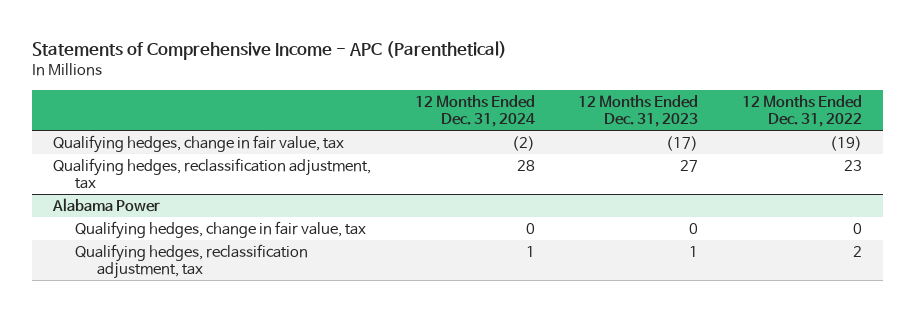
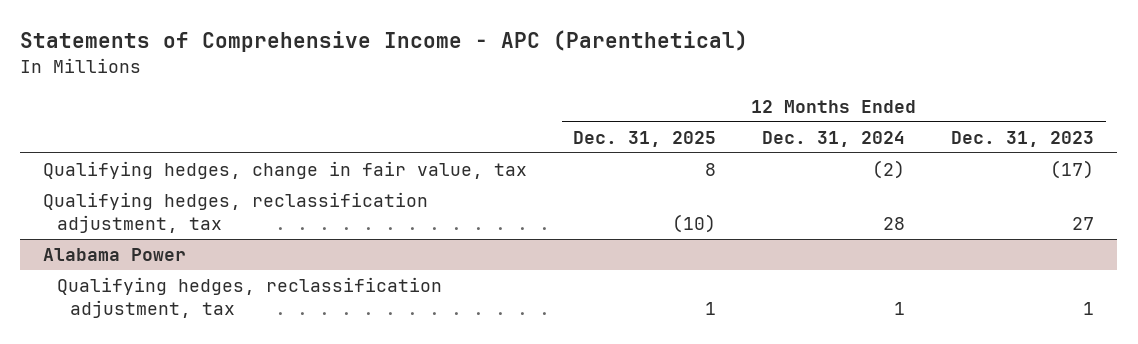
- | 12 Months Ended Dec. 31, 2024 | 12 Months Ended Dec. 31, 2023 | 12 Months Ended Dec. 31, 2022
+ | 12 Months Ended Dec. 31, 2025 | 12 Months Ended Dec. 31, 2024 | 12 Months Ended Dec. 31, 2023
@ Alabama Power
- Qualifying hedges, change in fair value, tax | 0 | 0 | 0

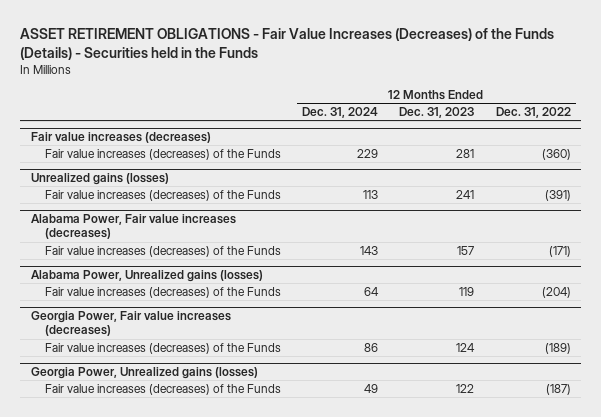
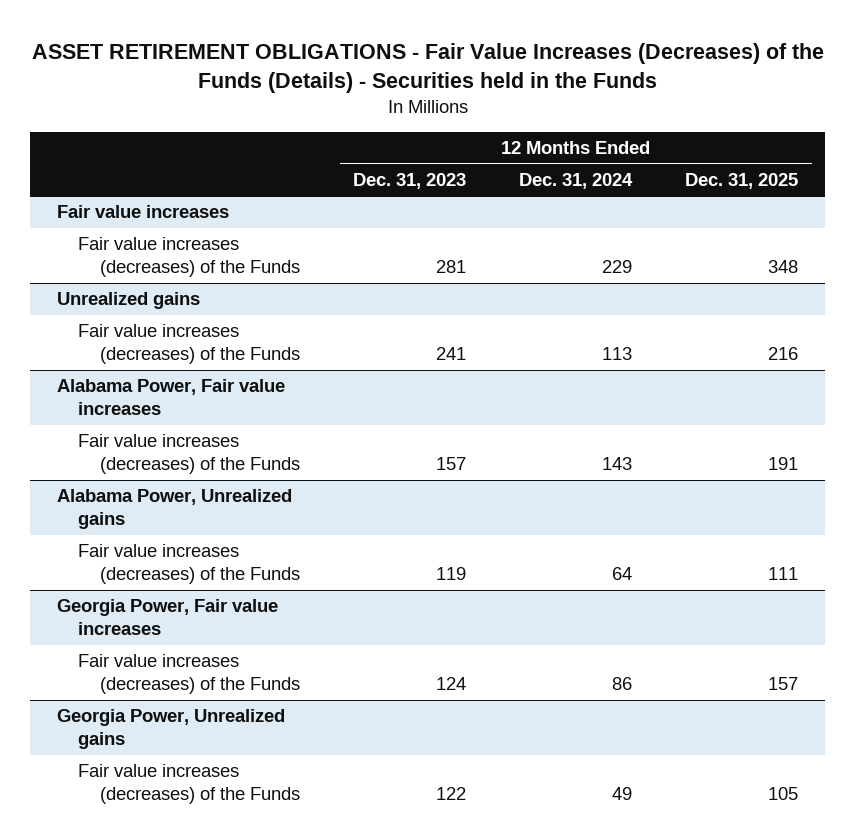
- | 12 Months Ended Dec. 31, 2024 | 12 Months Ended Dec. 31, 2023 | 12 Months Ended Dec. 31, 2022
+ | 12 Months Ended Dec. 31, 2023 | 12 Months Ended Dec. 31, 2024 | 12 Months Ended Dec. 31, 2025
- Fair value increases (decreases)
+ Fair value increases
- Unrealized gains (losses)
+ Unrealized gains
- Alabama Power, Fair value increases (decreases)
+ Alabama Power, Fair value increases
- Alabama Power, Unrealized gains (losses)
+ Alabama Power, Unrealized gains
- Georgia Power, Fair value increases (decreases)
+ Georgia Power, Fair value increases
- Georgia Power, Unrealized gains (losses)
+ Georgia Power, Unrealized gains

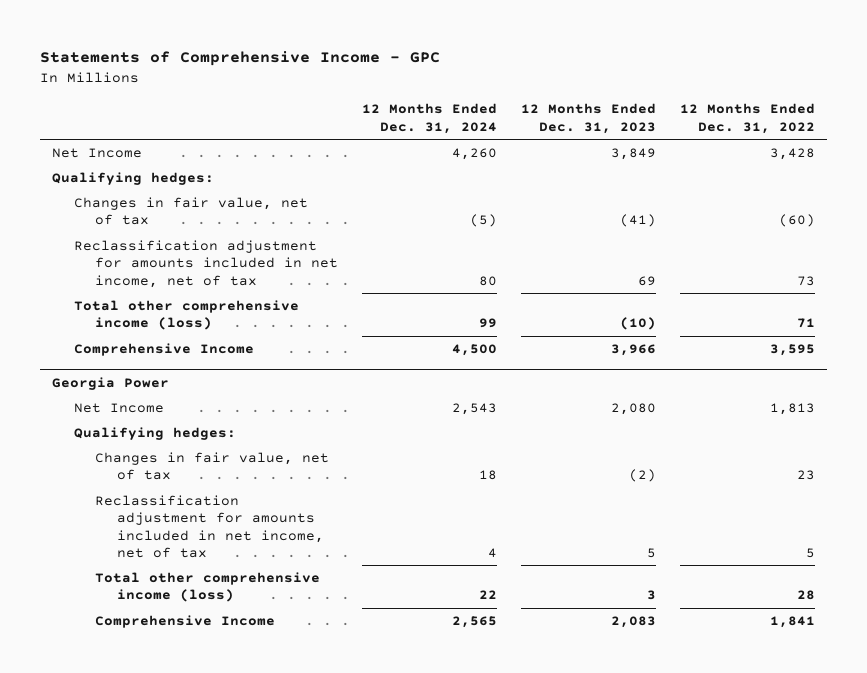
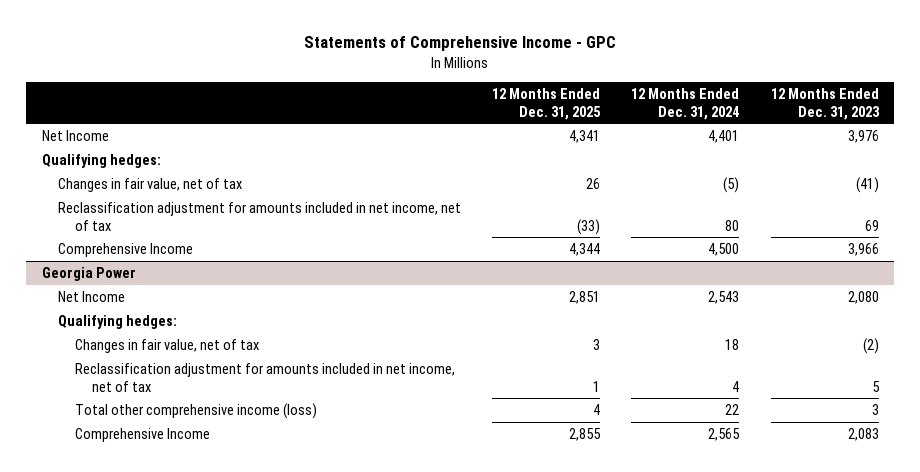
- | 12 Months Ended Dec. 31, 2024 | 12 Months Ended Dec. 31, 2023 | 12 Months Ended Dec. 31, 2022
+ | 12 Months Ended Dec. 31, 2025 | 12 Months Ended Dec. 31, 2024 | 12 Months Ended Dec. 31, 2023
- Net Income | 4,260 | 3,849 | 3,428
+ Net Income | 4,341 | 4,401 | 3,976
- Total other comprehensive income (loss) | 99 | (10) | 71

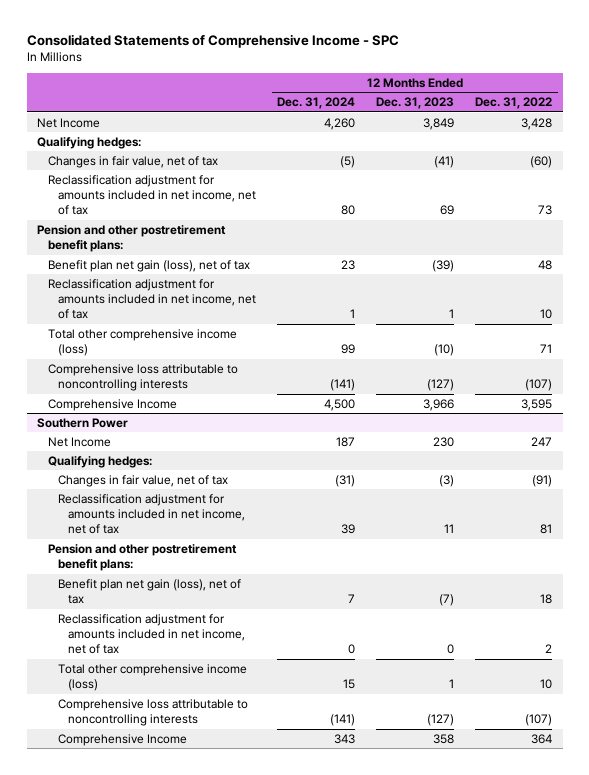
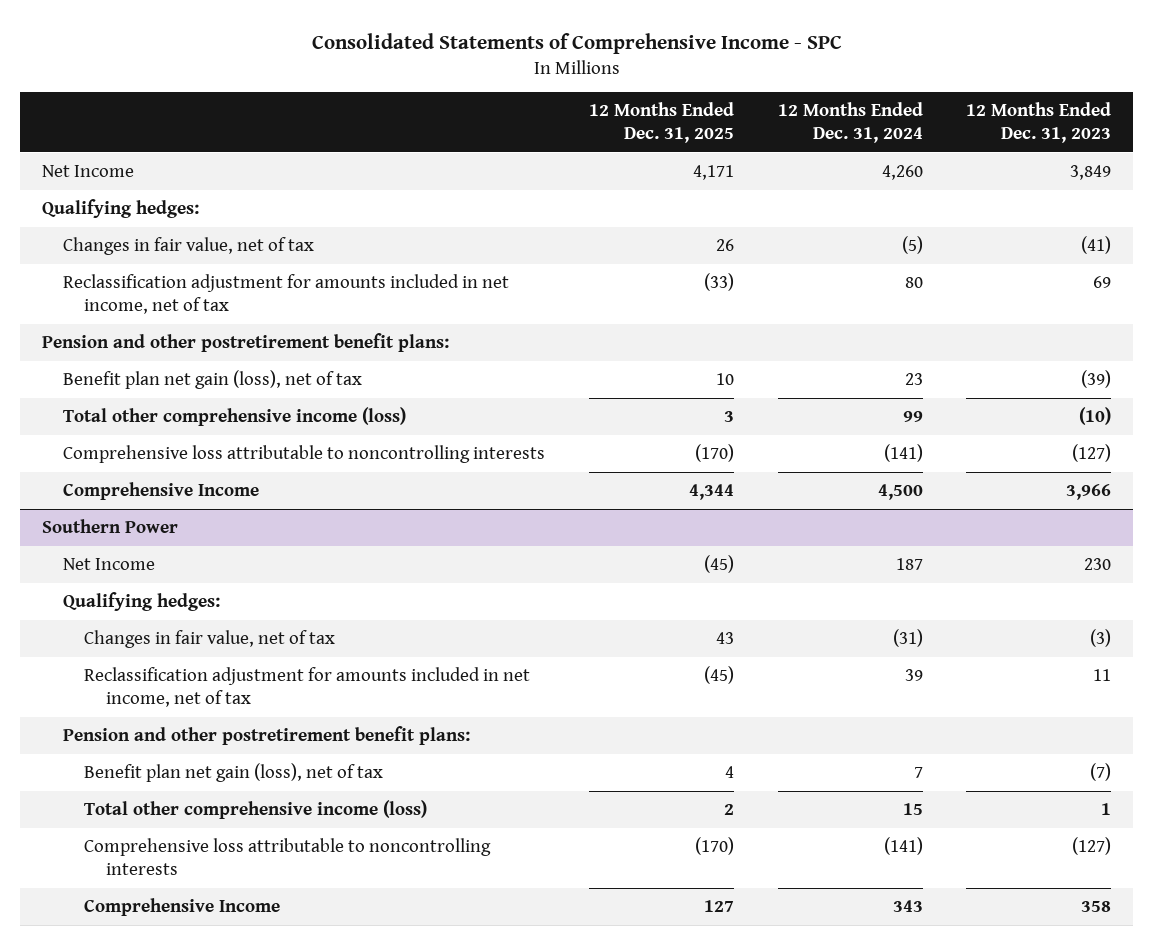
- | 12 Months Ended Dec. 31, 2024 | 12 Months Ended Dec. 31, 2023 | 12 Months Ended Dec. 31, 2022
+ | 12 Months Ended Dec. 31, 2025 | 12 Months Ended Dec. 31, 2024 | 12 Months Ended Dec. 31, 2023
- Reclassification adjustment for amounts included in net income, net of tax | 1 | 1 | 10
@ Southern Power
- Reclassification adjustment for amounts included in net income, net of tax | 0 | 0 | 2

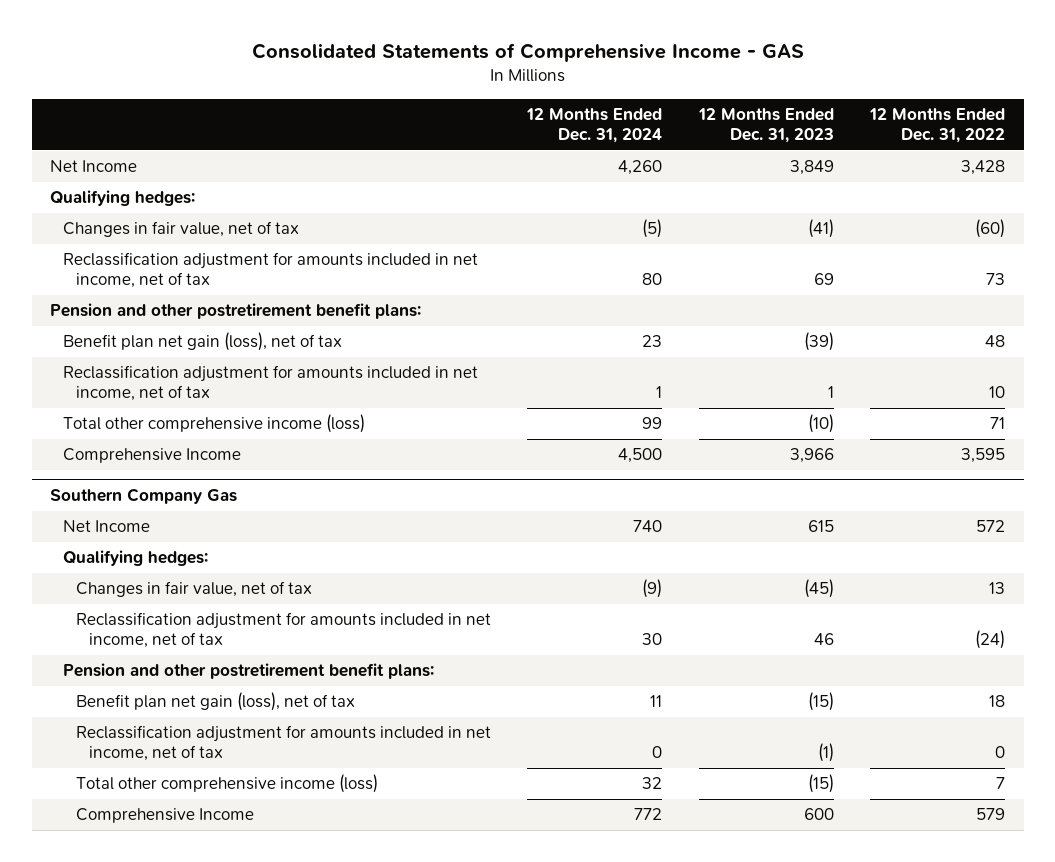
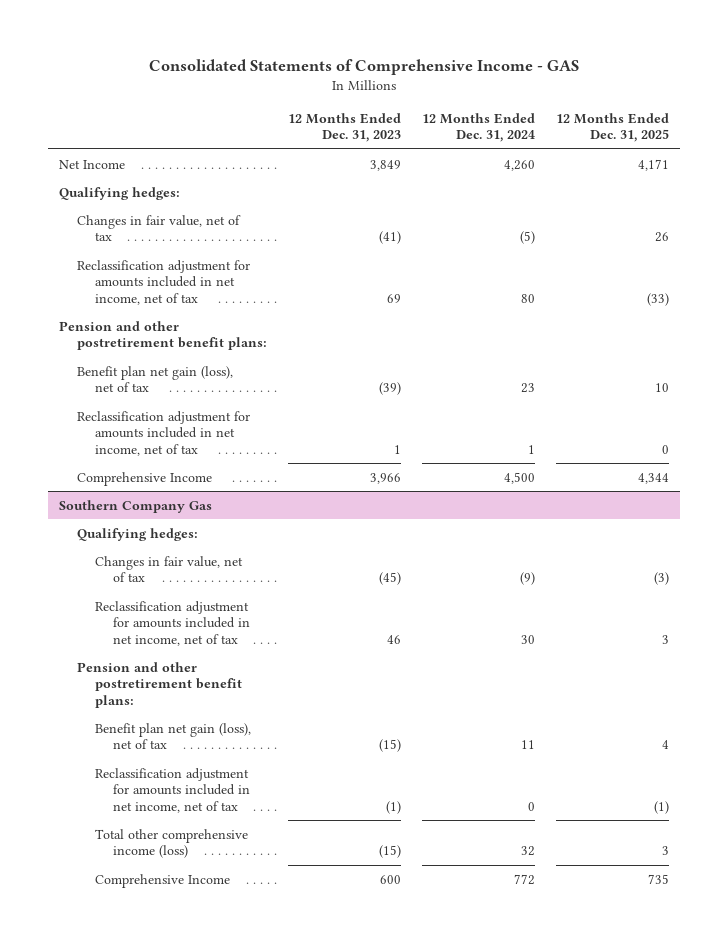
- | 12 Months Ended Dec. 31, 2024 | 12 Months Ended Dec. 31, 2023 | 12 Months Ended Dec. 31, 2022
+ | 12 Months Ended Dec. 31, 2023 | 12 Months Ended Dec. 31, 2024 | 12 Months Ended Dec. 31, 2025
- Total other comprehensive income (loss) | 99 | (10) | 71
@ Southern Company Gas
- Net Income | 740 | 615 | 572

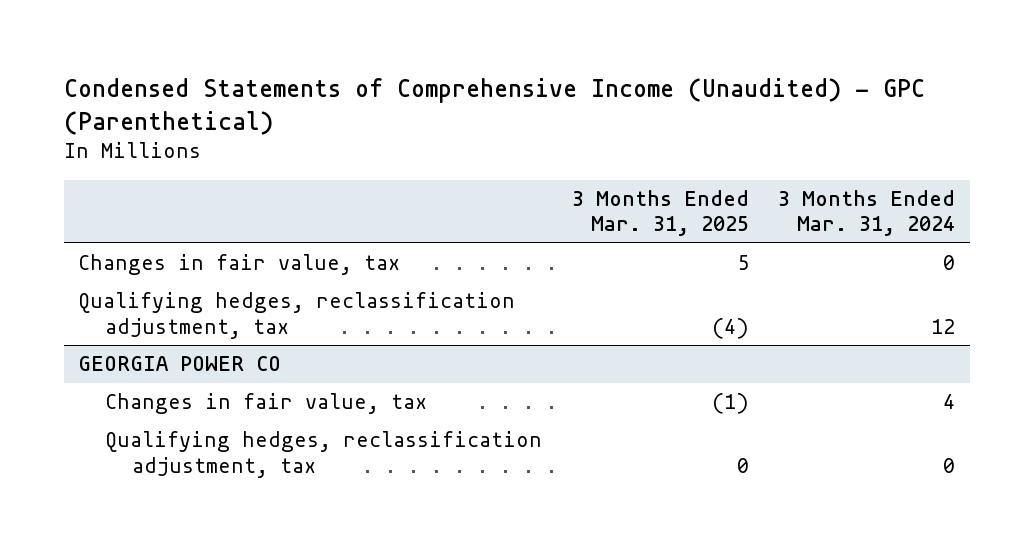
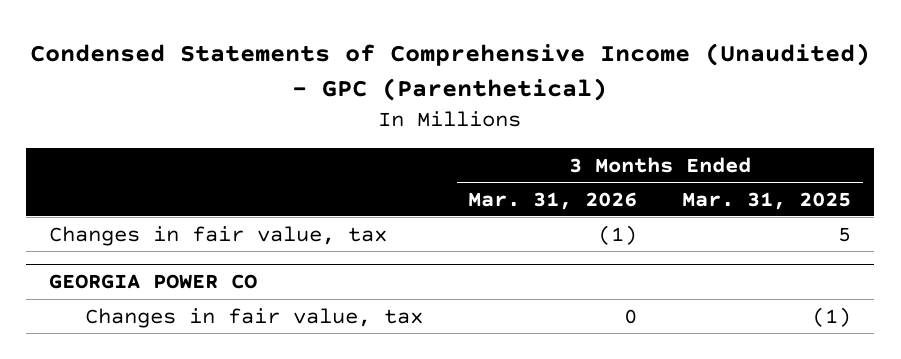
- | 3 Months Ended Mar. 31, 2025 | 3 Months Ended Mar. 31, 2024
+ | 3 Months Ended Mar. 31, 2026 | 3 Months Ended Mar. 31, 2025
- Qualifying hedges, reclassification adjustment, tax | (4) | 12
@ GEORGIA POWER CO
- Qualifying hedges, reclassification adjustment, tax | 0 | 0

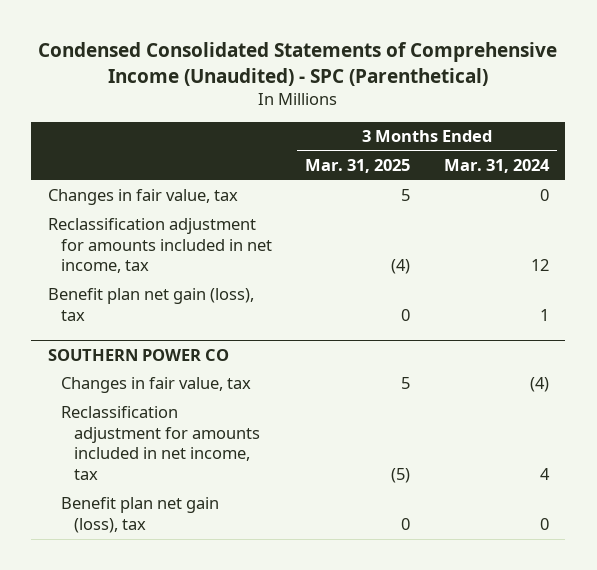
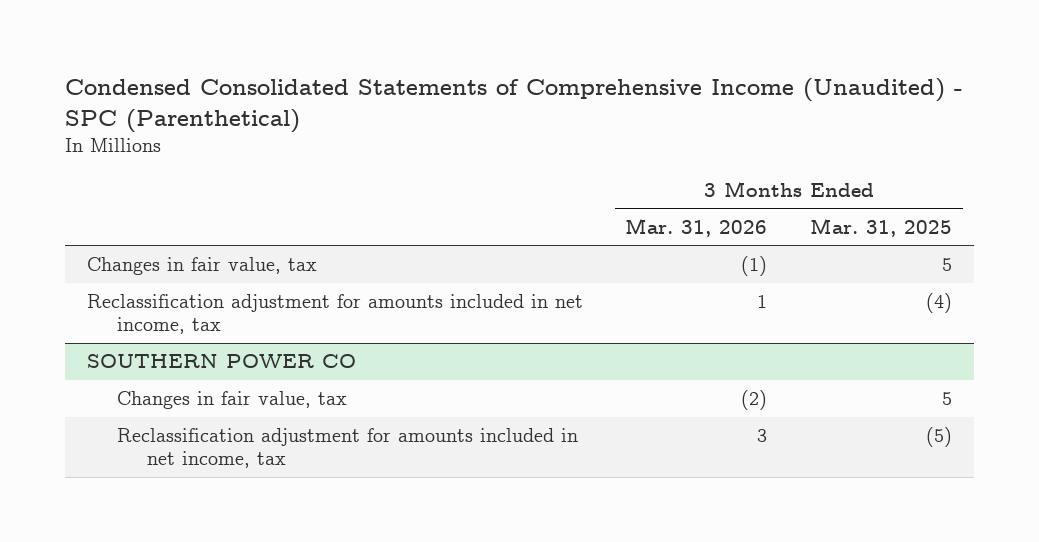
- | 3 Months Ended Mar. 31, 2025 | 3 Months Ended Mar. 31, 2024
+ | 3 Months Ended Mar. 31, 2026 | 3 Months Ended Mar. 31, 2025
- Benefit plan net gain (loss), tax | 0 | 1
@ SOUTHERN POWER CO
- Benefit plan net gain (loss), tax | 0 | 0

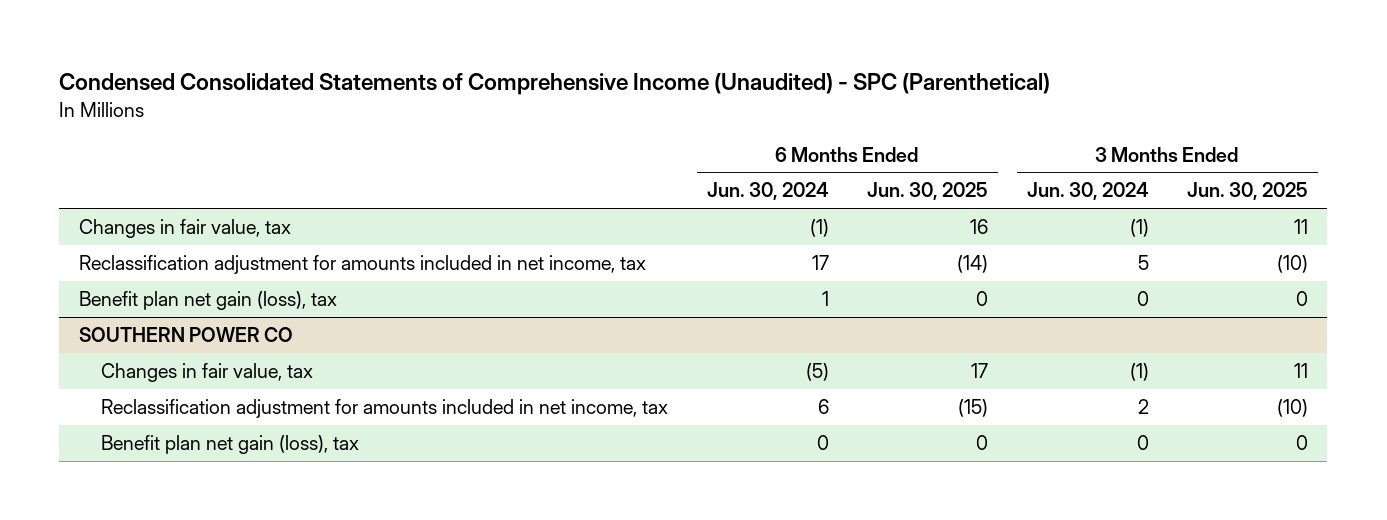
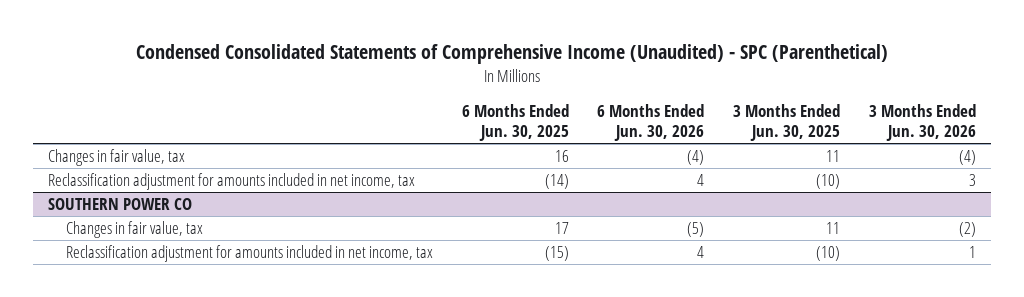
- | 6 Months Ended Jun. 30, 2024 | 6 Months Ended Jun. 30, 2025 | 3 Months Ended Jun. 30, 2024 | 3 Months Ended Jun. 30, 2025
+ | 6 Months Ended Jun. 30, 2025 | 6 Months Ended Jun. 30, 2026 | 3 Months Ended Jun. 30, 2025 | 3 Months Ended Jun. 30, 2026
- Benefit plan net gain (loss), tax | 1 | 0 | 0 | 0
@ SOUTHERN POWER CO
- Benefit plan net gain (loss), tax | 0 | 0 | 0 | 0

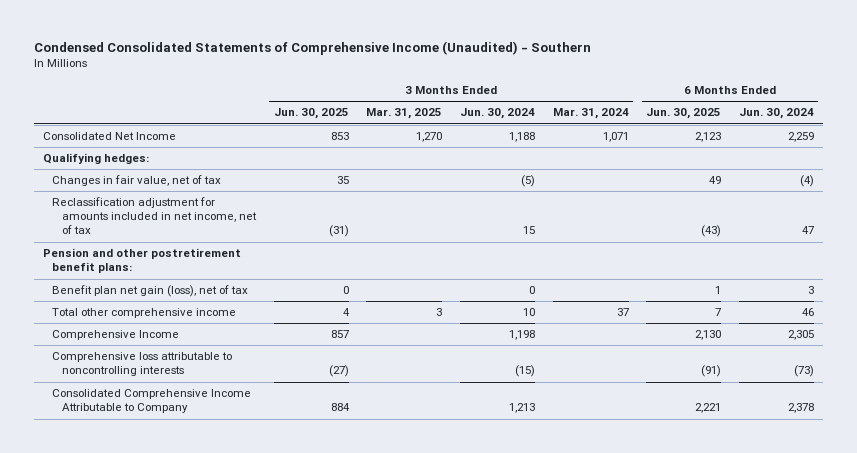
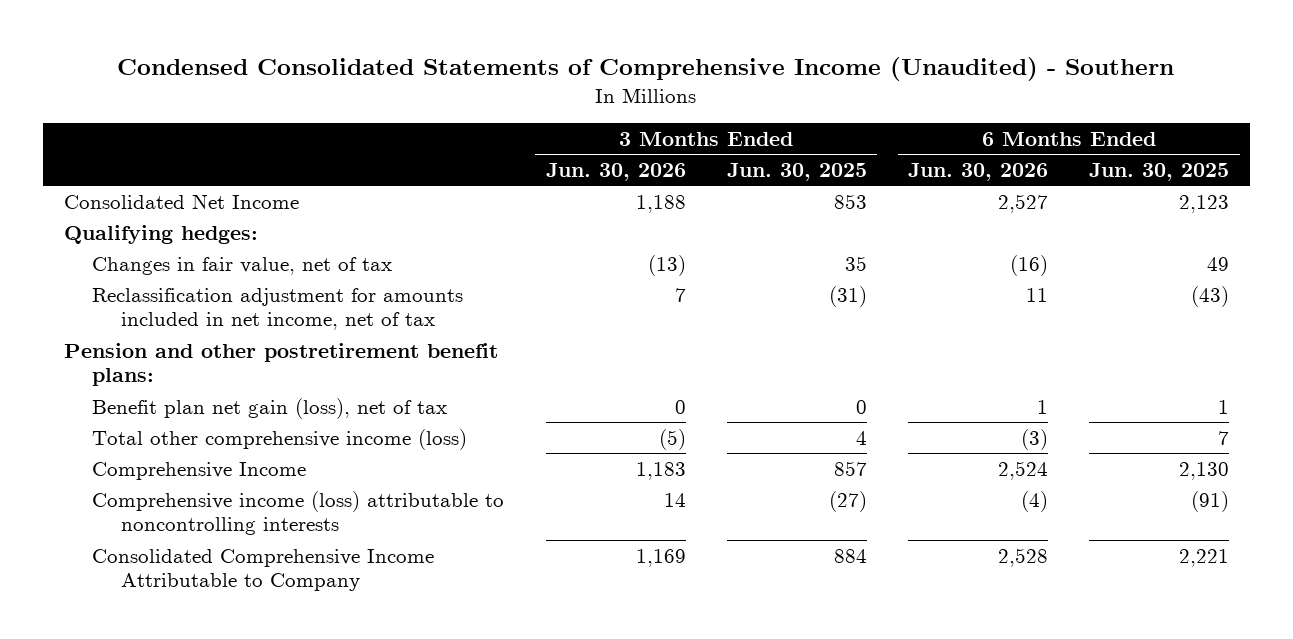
- | 3 Months Ended Jun. 30, 2025 | 3 Months Ended Mar. 31, 2025 | 3 Months Ended Jun. 30, 2024 | 3 Months Ended Mar. 31, 2024 | 6 Months Ended Jun. 30, 2025 | 6 Months Ended Jun. 30, 2024
+ | 3 Months Ended Jun. 30, 2026 | 3 Months Ended Jun. 30, 2025 | 6 Months Ended Jun. 30, 2026 | 6 Months Ended Jun. 30, 2025
- Total other comprehensive income | 4 | 3 | 10 | 37 | 7 | 46
+ Total other comprehensive income (loss) | (5) | 4 | (3) | 7
- Comprehensive loss attributable to noncontrolling interests | (27) | | (15) | | (91) | (73)
+ Comprehensive income (loss) attributable to noncontrolling interests | 14 | (27) | (4) | (91)

